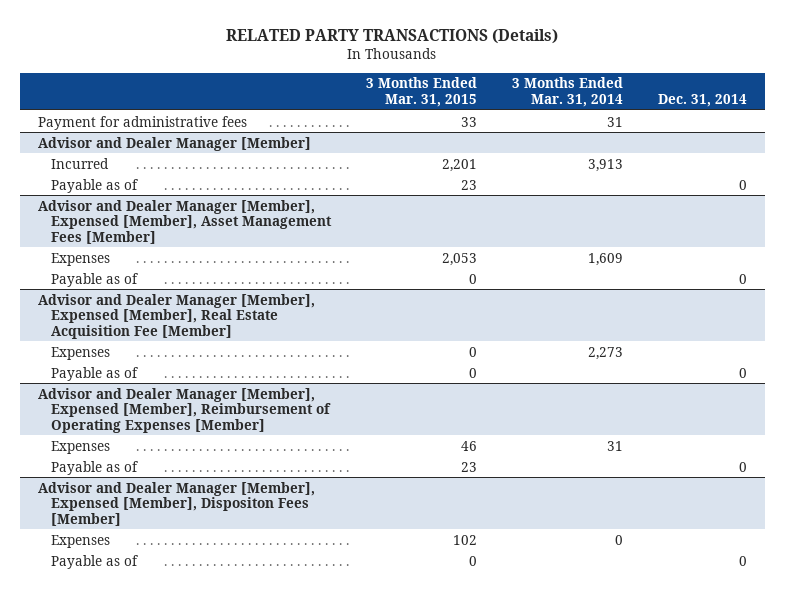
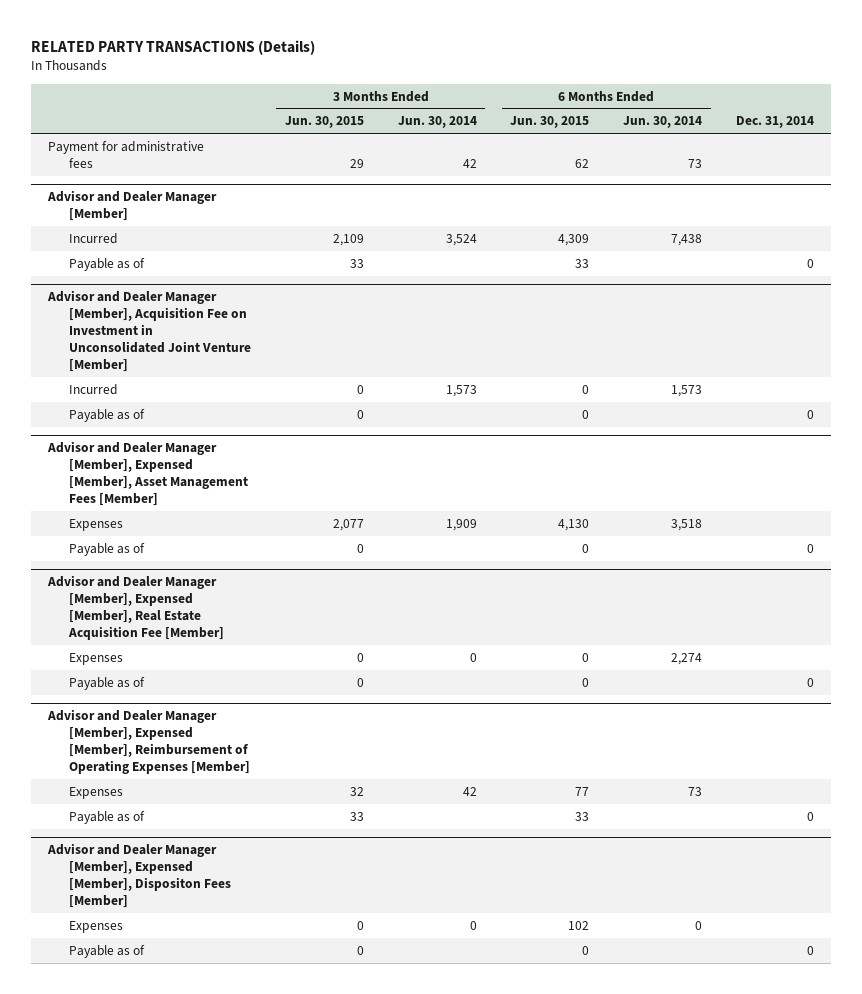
- | 3 Months Ended Mar. 31, 2015 | 3 Months Ended Mar. 31, 2014 | Dec. 31, 2014
+ | 3 Months Ended Jun. 30, 2015 | 3 Months Ended Jun. 30, 2014 | 6 Months Ended Jun. 30, 2015 | 6 Months Ended Jun. 30, 2014 | Dec. 31, 2014
+ Advisor and Dealer Manager [Member], Acquisition Fee on Investment in Unconsolidated Joint Venture [Member]
+ Incurred | 0 | 1,573 | 0 | 1,573 |
+ Payable as of | 0 | | 0 | | 0

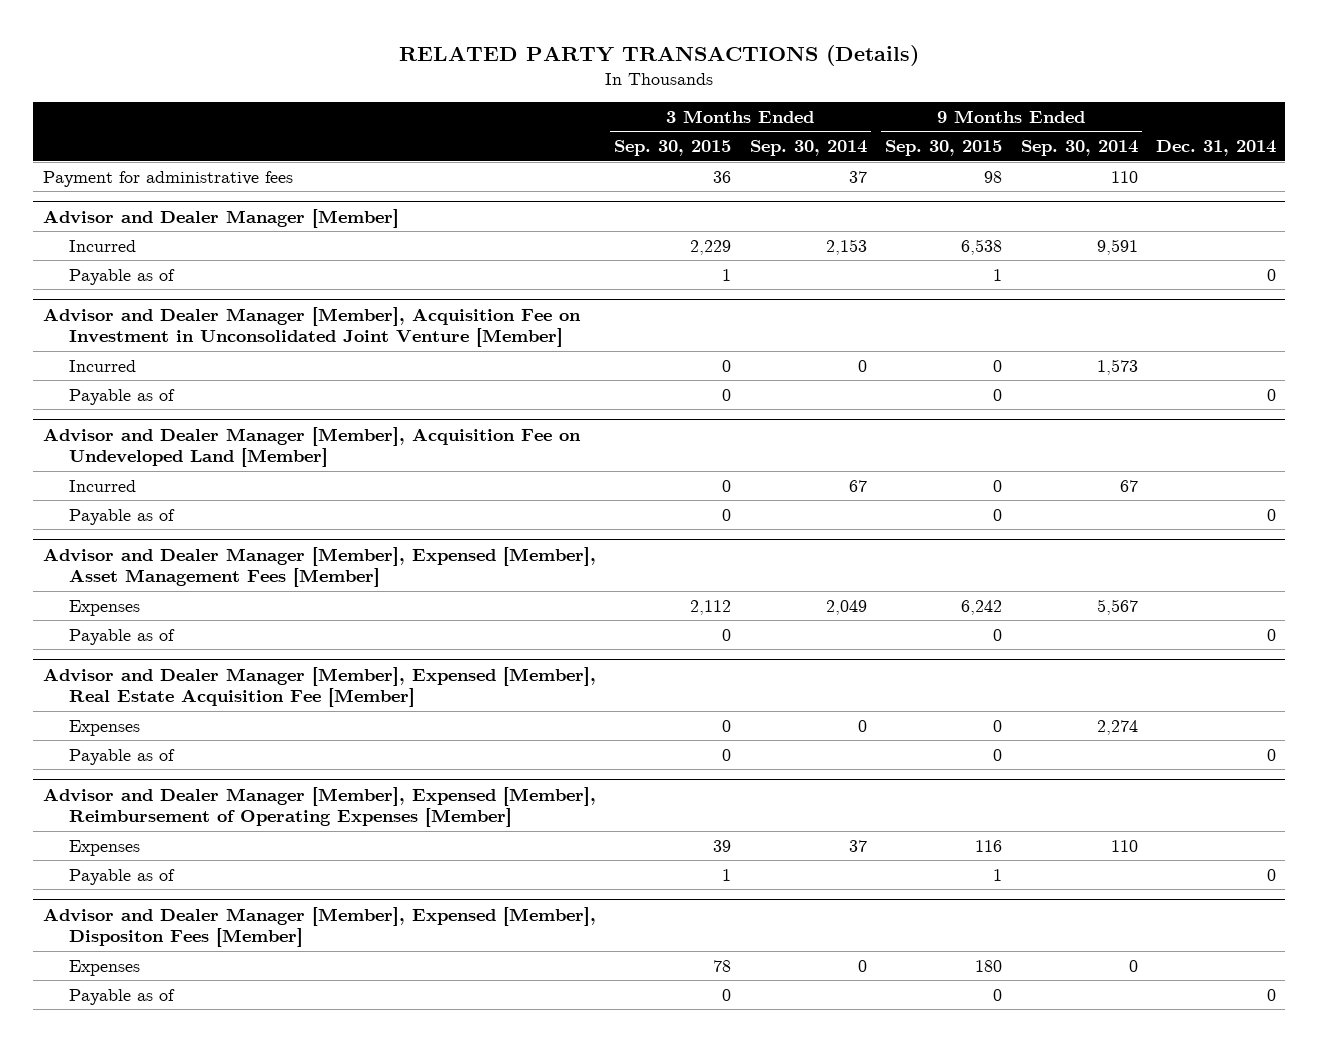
- | 3 Months Ended Jun. 30, 2015 | 3 Months Ended Jun. 30, 2014 | 6 Months Ended Jun. 30, 2015 | 6 Months Ended Jun. 30, 2014 | Dec. 31, 2014
+ | 3 Months Ended Sep. 30, 2015 | 3 Months Ended Sep. 30, 2014 | 9 Months Ended Sep. 30, 2015 | 9 Months Ended Sep. 30, 2014 | Dec. 31, 2014
+ Advisor and Dealer Manager [Member], Acquisition Fee on Undeveloped Land [Member]
+ Incurred | 0 | 67 | 0 | 67 |
+ Payable as of | 0 | | 0 | | 0

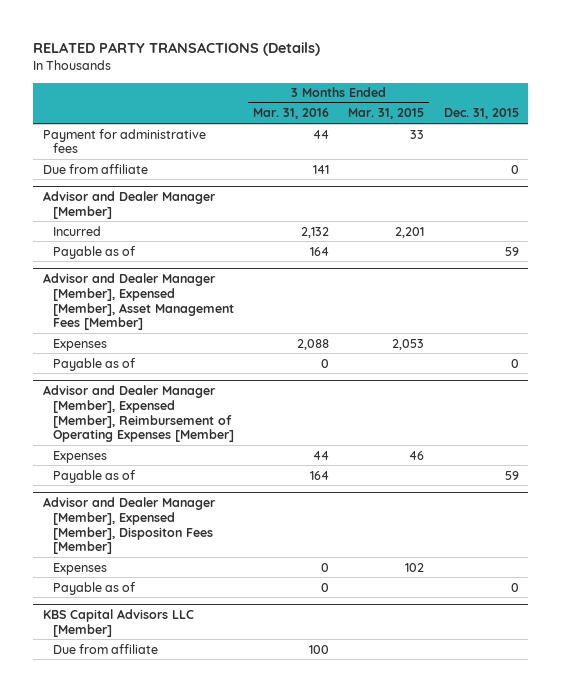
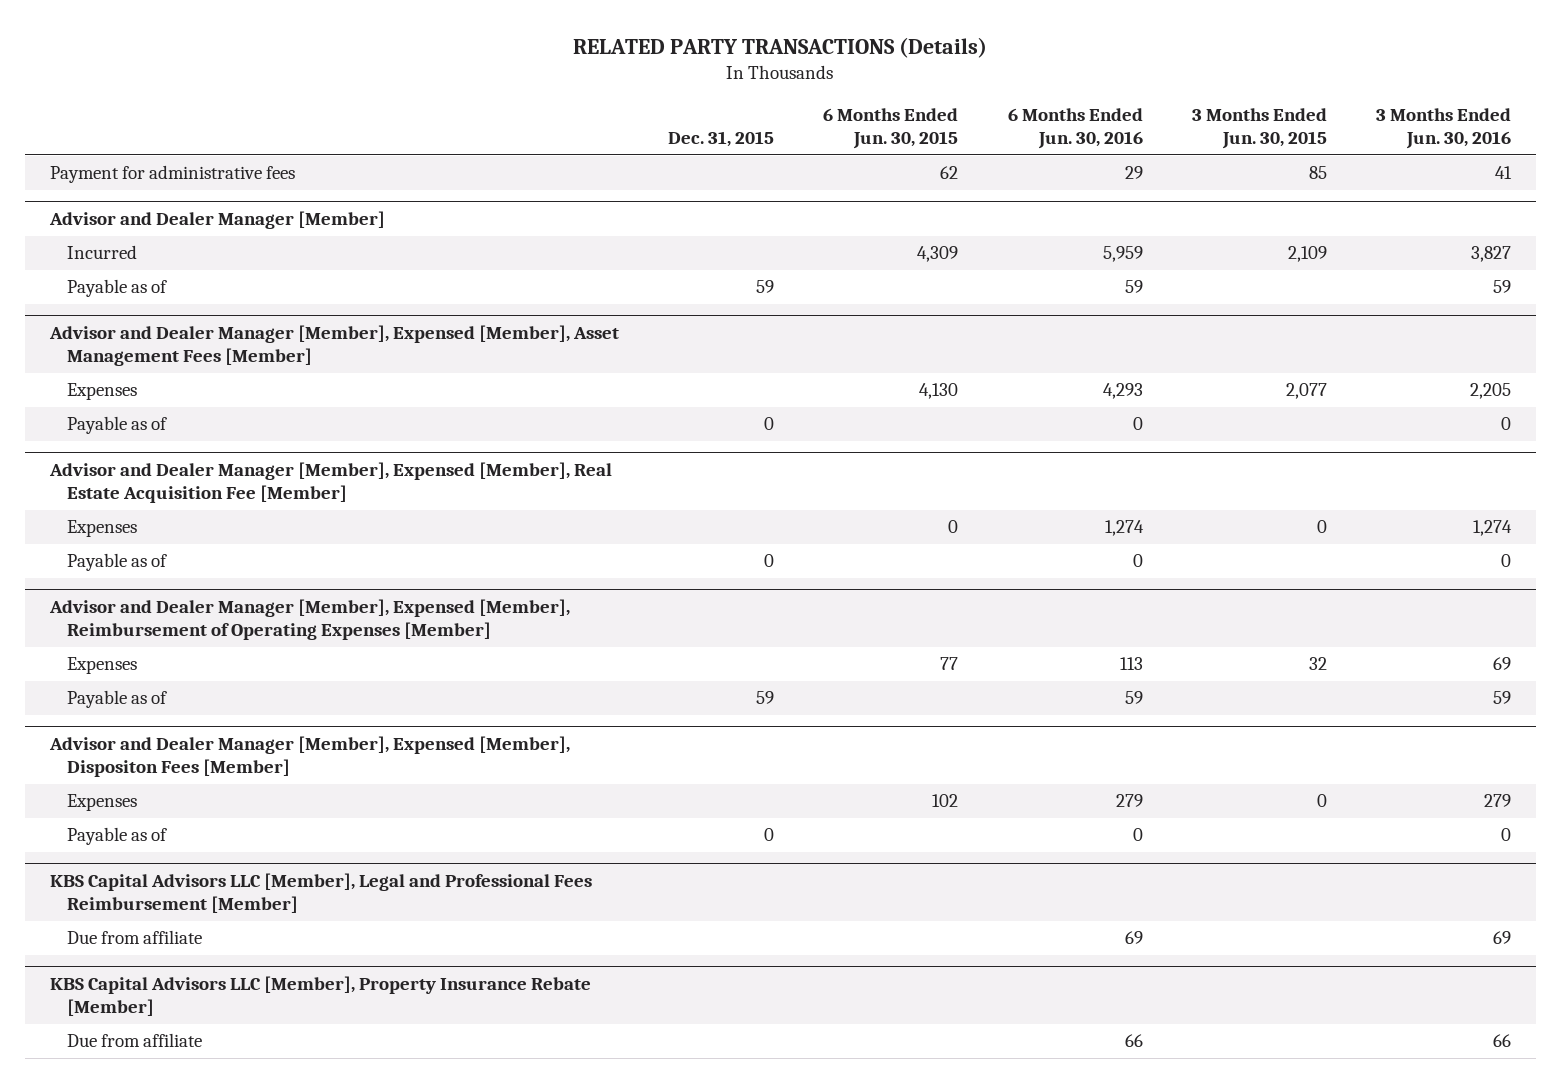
- | 3 Months Ended Mar. 31, 2016 | 3 Months Ended Mar. 31, 2015 | Dec. 31, 2015
+ | Dec. 31, 2015 | 6 Months Ended Jun. 30, 2015 | 6 Months Ended Jun. 30, 2016 | 3 Months Ended Jun. 30, 2015 | 3 Months Ended Jun. 30, 2016
- Due from affiliate | 141 | | 0
+ Advisor and Dealer Manager [Member], Expensed [Member], Real Estate Acquisition Fee [Member]
+ Expenses | | 0 | 1,274 | 0 | 1,274
+ Payable as of | 0 | | 0 | | 0
- KBS Capital Advisors LLC [Member]
+ KBS Capital Advisors LLC [Member], Legal and Professional Fees Reimbursement [Member]
+ Due from affiliate | | | 69 | | 69
+ KBS Capital Advisors LLC [Member], Property Insurance Rebate [Member]

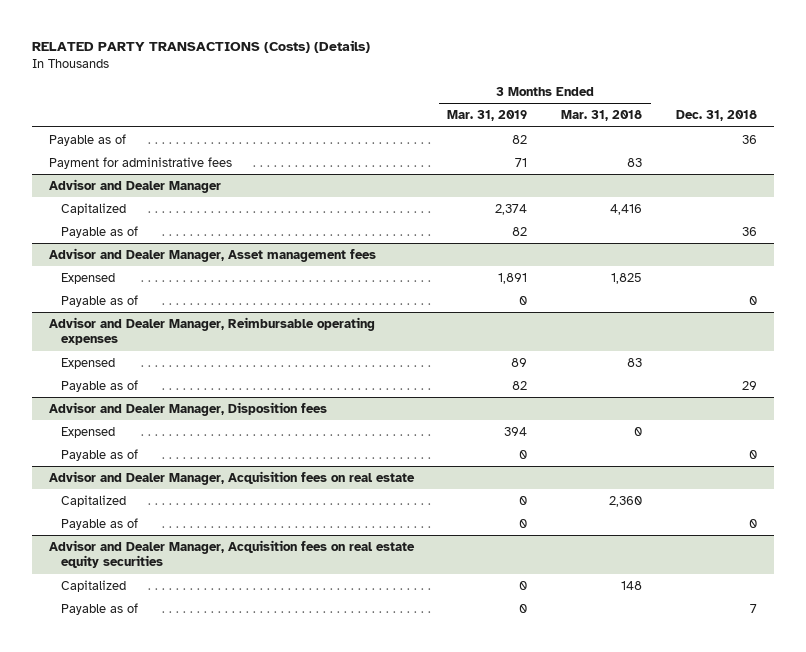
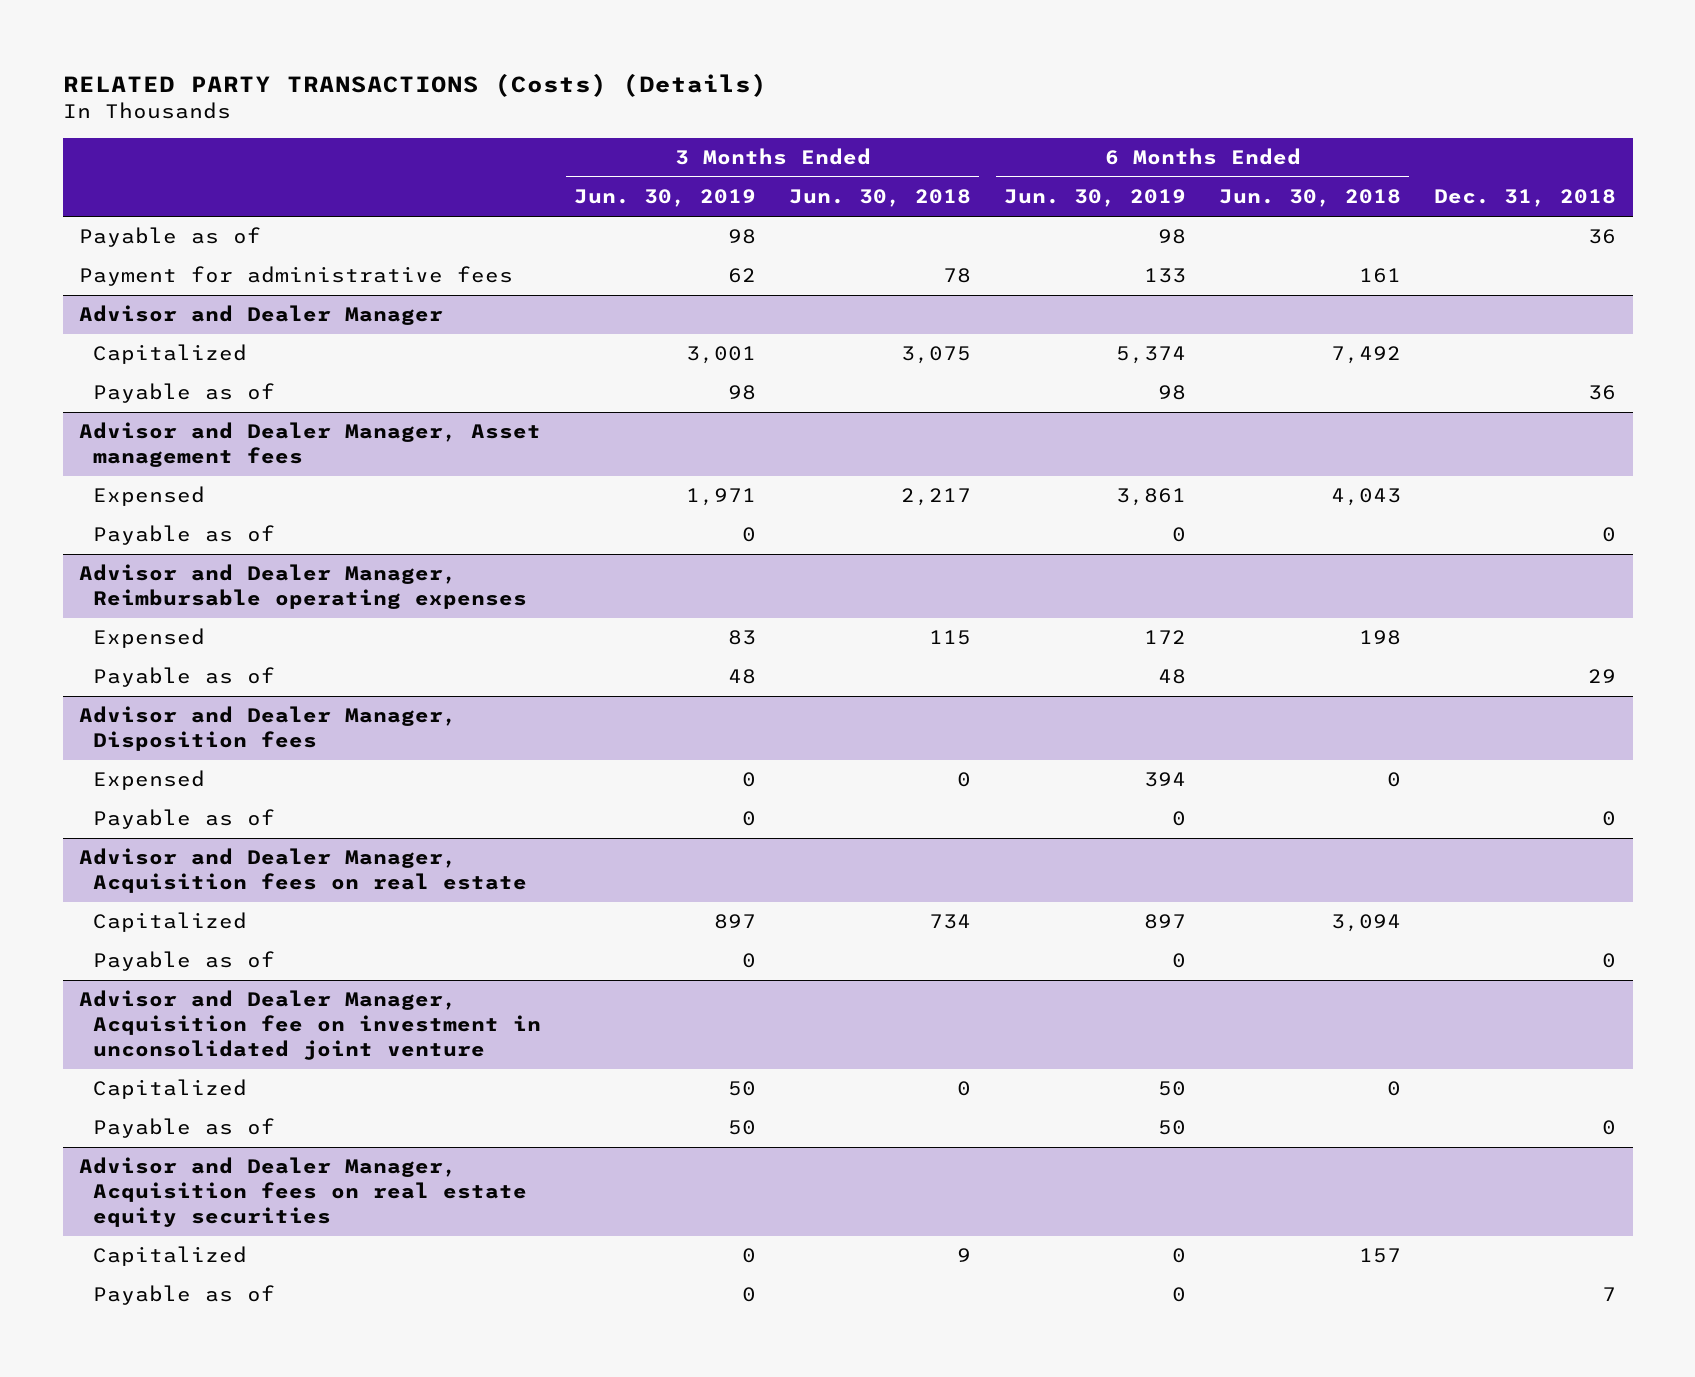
- | 3 Months Ended Mar. 31, 2019 | 3 Months Ended Mar. 31, 2018 | Dec. 31, 2018
+ | 3 Months Ended Jun. 30, 2019 | 3 Months Ended Jun. 30, 2018 | 6 Months Ended Jun. 30, 2019 | 6 Months Ended Jun. 30, 2018 | Dec. 31, 2018
+ Advisor and Dealer Manager, Acquisition fee on investment in unconsolidated joint venture
+ Capitalized | 50 | 0 | 50 | 0 |
+ Payable as of | 50 | | 50 | | 0

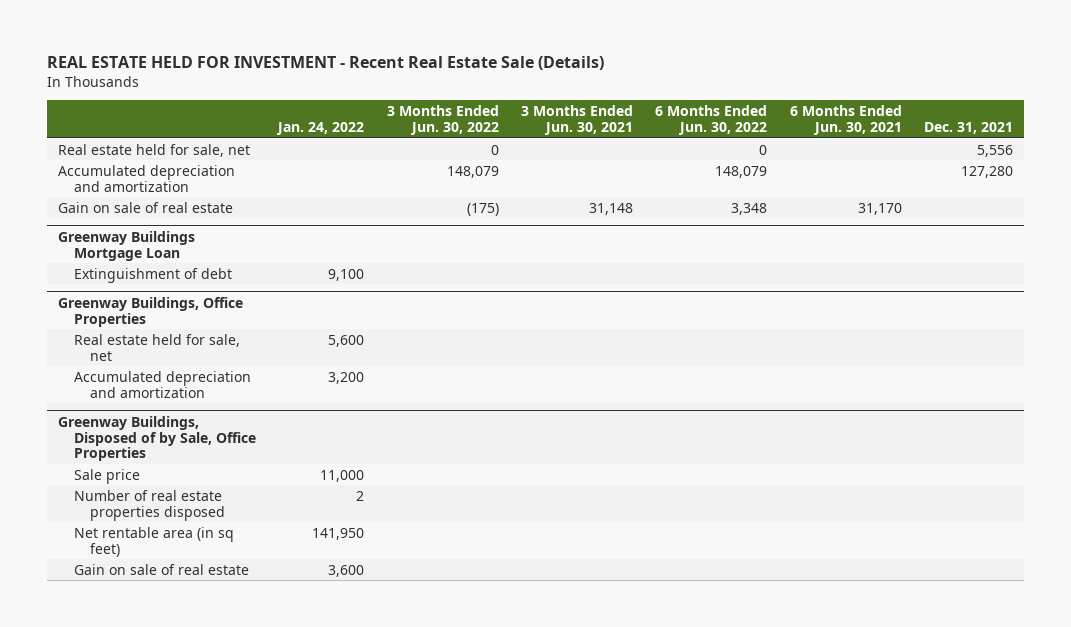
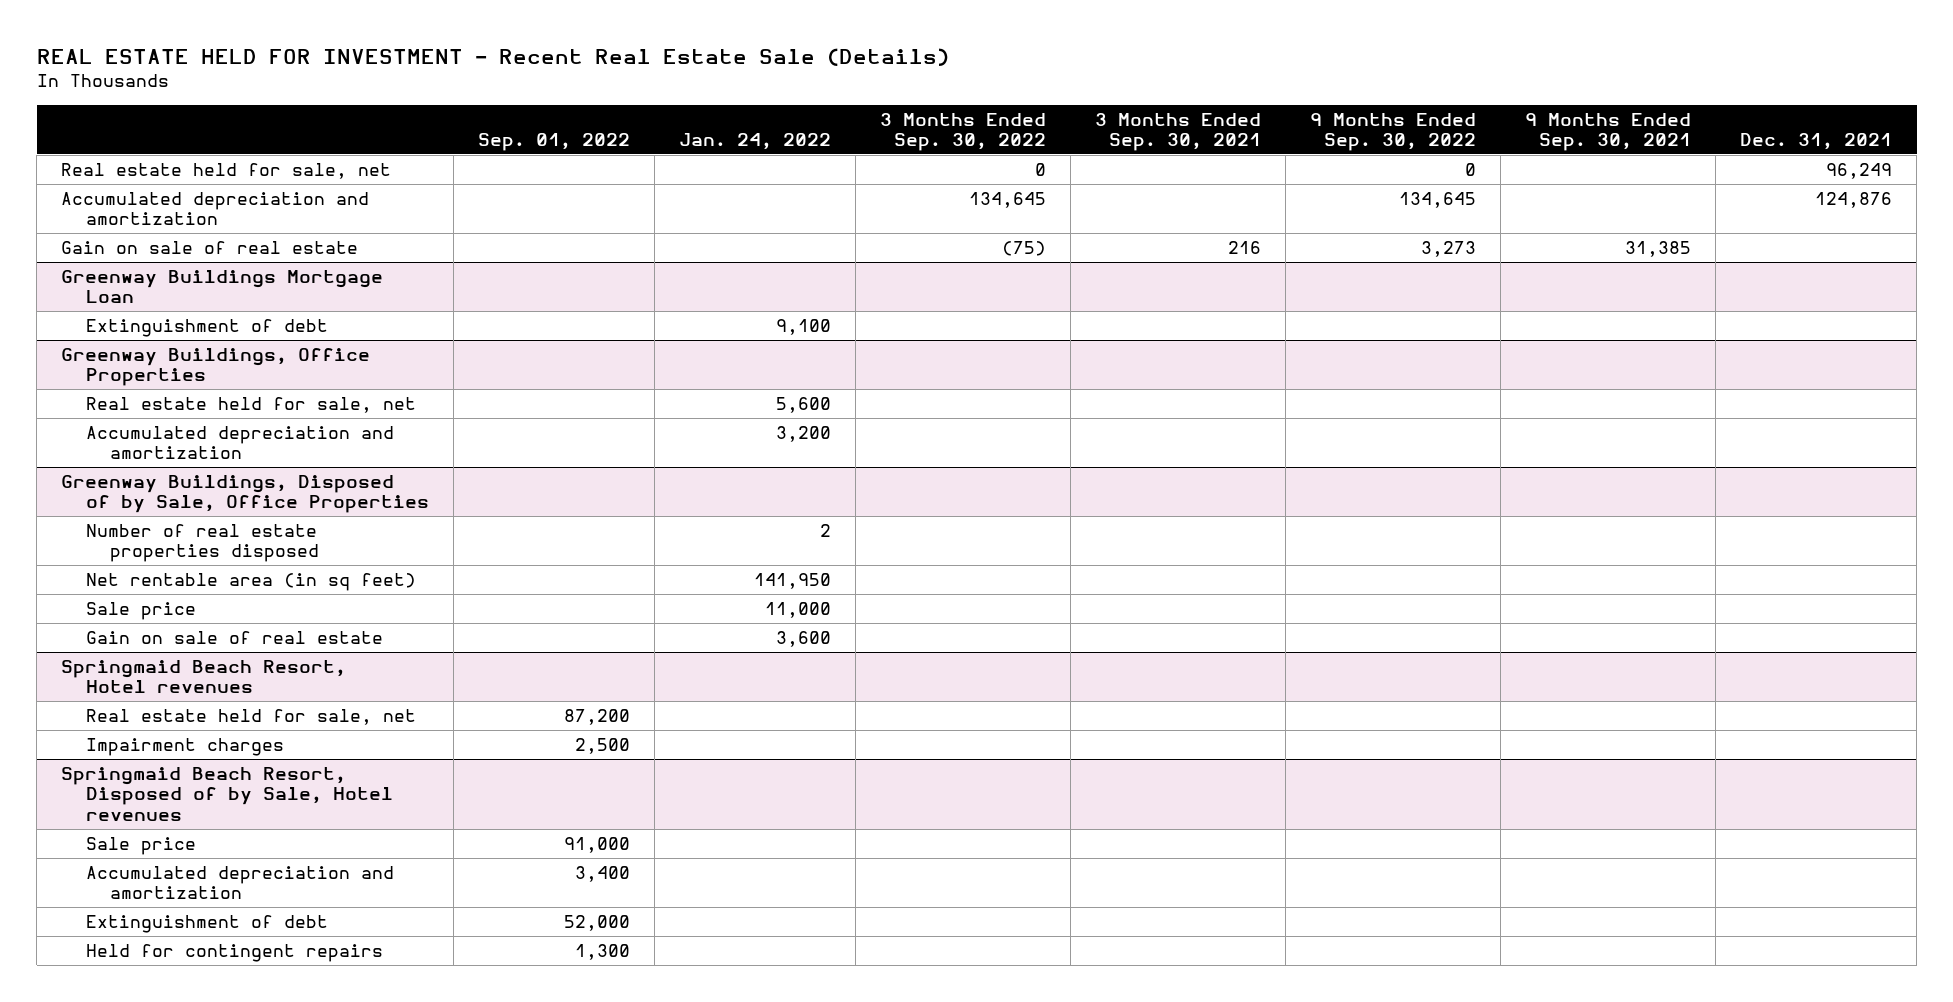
- | Jan. 24, 2022 | 3 Months Ended Jun. 30, 2022 | 3 Months Ended Jun. 30, 2021 | 6 Months Ended Jun. 30, 2022 | 6 Months Ended Jun. 30, 2021 | Dec. 31, 2021
+ | Sep. 01, 2022 | Jan. 24, 2022 | 3 Months Ended Sep. 30, 2022 | 3 Months Ended Sep. 30, 2021 | 9 Months Ended Sep. 30, 2022 | 9 Months Ended Sep. 30, 2021 | Dec. 31, 2021
- Real estate held for sale, net | | 0 | | 0 | | 5,556
- Accumulated depreciation and amortization | | 148,079 | | 148,079 | | 127,280
+ Real estate held for sale, net | | | 0 | | 0 | | 96,249
+ Accumulated depreciation and amortization | | | 134,645 | | 134,645 | | 124,876
@ Greenway Buildings, Disposed of by Sale, Office Properties
moved down: Sale price | | 11,000 | | | | |
+ Springmaid Beach Resort, Hotel revenues
+ Real estate held for sale, net | 87,200 | | | | | |
+ Impairment charges | 2,500 | | | | | |
+ Springmaid Beach Resort, Disposed of by Sale, Hotel revenues
+ Sale price | 91,000 | | | | | |
+ Accumulated depreciation and amortization | 3,400 | | | | | |
+ Extinguishment of debt | 52,000 | | | | | |
+ Held for contingent repairs | 1,300 | | | | | |

